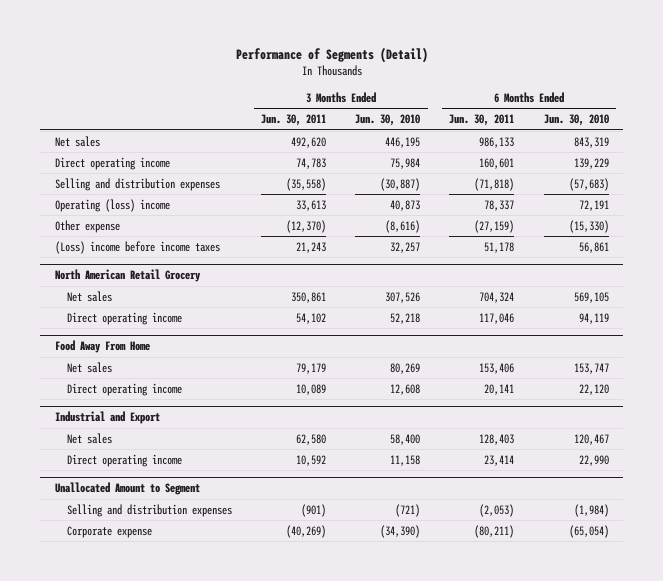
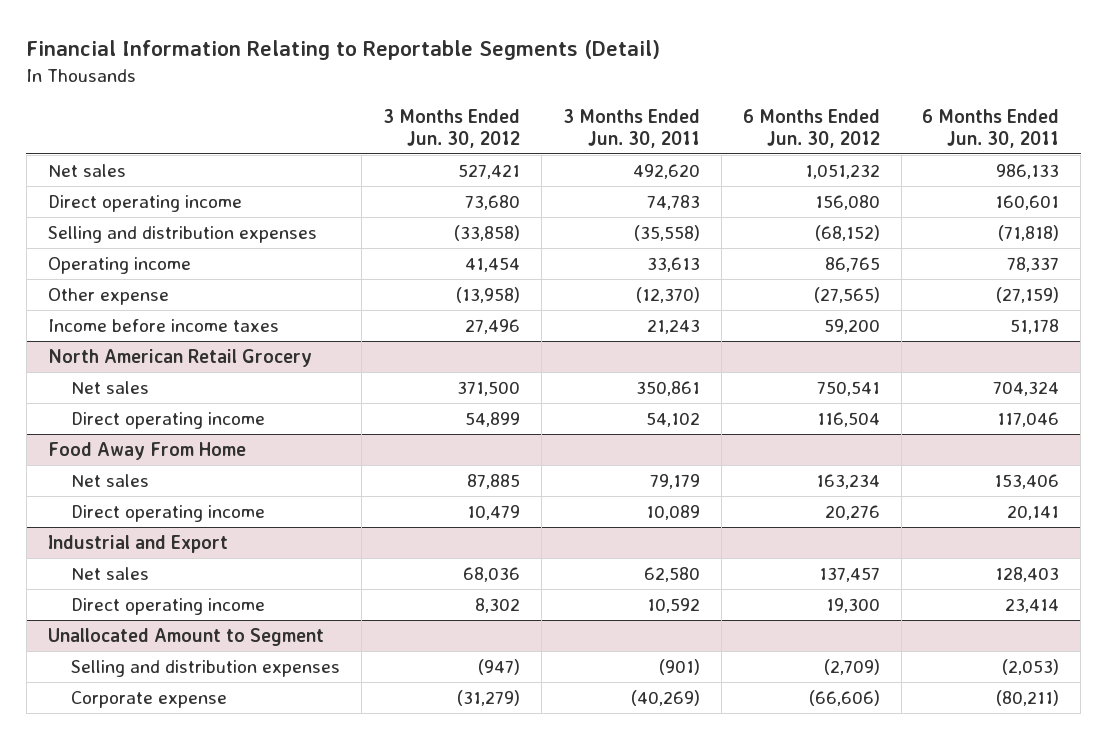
- Performance of Segments (Detail)
+ Financial Information Relating to Reportable Segments (Detail)
- | 3 Months Ended Jun. 30, 2011 | 3 Months Ended Jun. 30, 2010 | 6 Months Ended Jun. 30, 2011 | 6 Months Ended Jun. 30, 2010
+ | 3 Months Ended Jun. 30, 2012 | 3 Months Ended Jun. 30, 2011 | 6 Months Ended Jun. 30, 2012 | 6 Months Ended Jun. 30, 2011
- Operating (loss) income | 33,613 | 40,873 | 78,337 | 72,191
+ Operating income | 41,454 | 33,613 | 86,765 | 78,337
- (Loss) income before income taxes | 21,243 | 32,257 | 51,178 | 56,861
+ Income before income taxes | 27,496 | 21,243 | 59,200 | 51,178

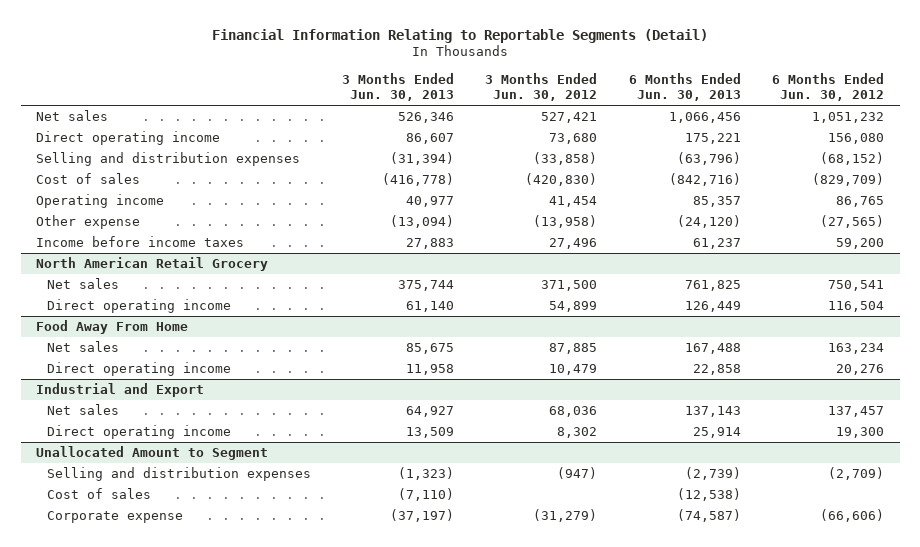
- | 3 Months Ended Jun. 30, 2012 | 3 Months Ended Jun. 30, 2011 | 6 Months Ended Jun. 30, 2012 | 6 Months Ended Jun. 30, 2011
+ | 3 Months Ended Jun. 30, 2013 | 3 Months Ended Jun. 30, 2012 | 6 Months Ended Jun. 30, 2013 | 6 Months Ended Jun. 30, 2012
+ Cost of sales | (416,778) | (420,830) | (842,716) | (829,709)
@ Unallocated Amount to Segment
+ Cost of sales | (7,110) | | (12,538) |

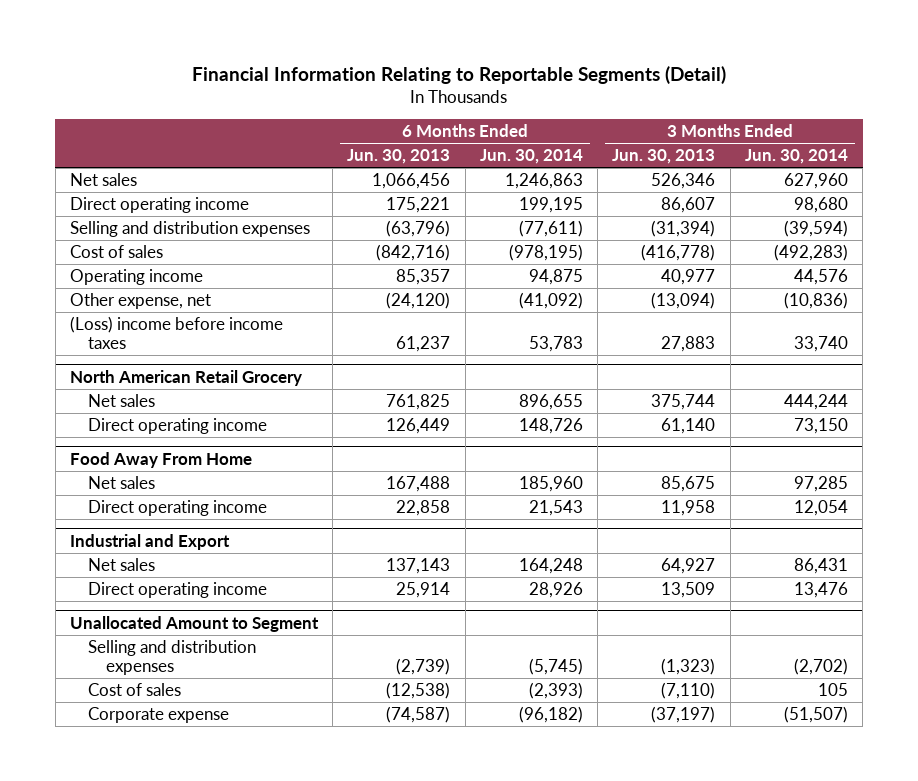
- | 3 Months Ended Jun. 30, 2013 | 3 Months Ended Jun. 30, 2012 | 6 Months Ended Jun. 30, 2013 | 6 Months Ended Jun. 30, 2012
+ | 6 Months Ended Jun. 30, 2013 | 6 Months Ended Jun. 30, 2014 | 3 Months Ended Jun. 30, 2013 | 3 Months Ended Jun. 30, 2014
- Other expense | (13,094) | (13,958) | (24,120) | (27,565)
- Income before income taxes | 27,883 | 27,496 | 61,237 | 59,200
+ Other expense, net | (24,120) | (41,092) | (13,094) | (10,836)
+ (Loss) income before income taxes | 61,237 | 53,783 | 27,883 | 33,740

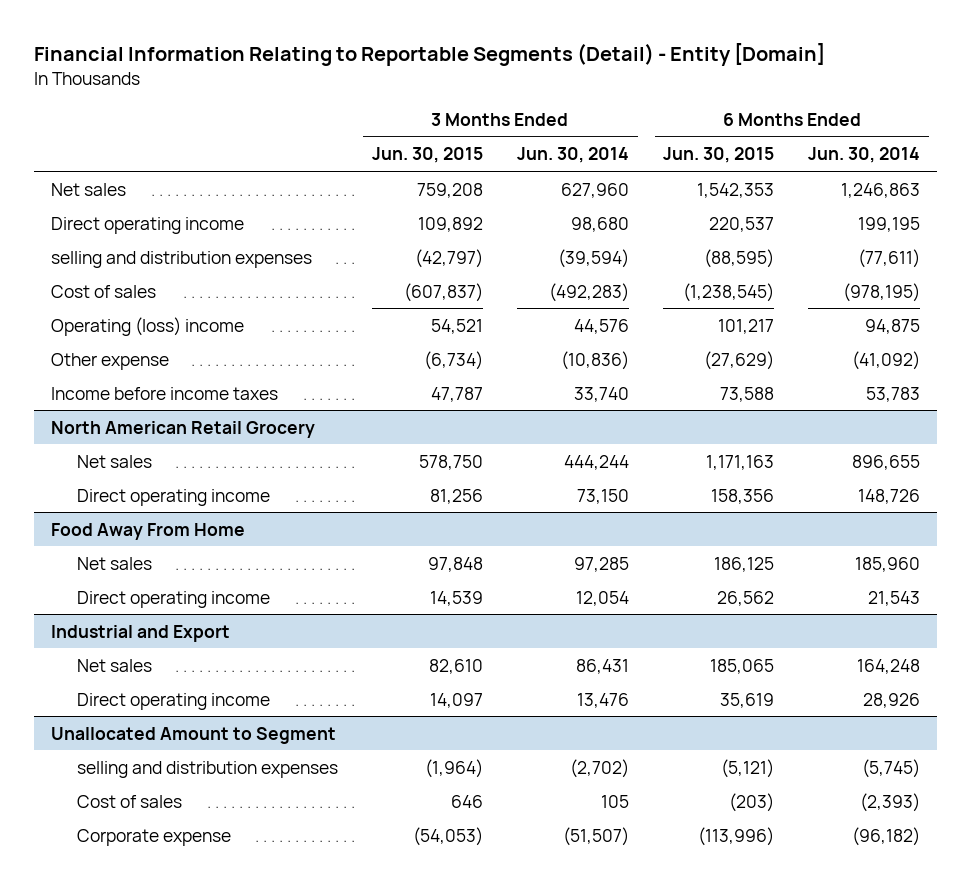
- Financial Information Relating to Reportable Segments (Detail)
+ Financial Information Relating to Reportable Segments (Detail) - Entity [Domain]
- | 6 Months Ended Jun. 30, 2013 | 6 Months Ended Jun. 30, 2014 | 3 Months Ended Jun. 30, 2013 | 3 Months Ended Jun. 30, 2014
+ | 3 Months Ended Jun. 30, 2015 | 3 Months Ended Jun. 30, 2014 | 6 Months Ended Jun. 30, 2015 | 6 Months Ended Jun. 30, 2014
- Selling and distribution expenses | (63,796) | (77,611) | (31,394) | (39,594)
+ selling and distribution expenses | (42,797) | (39,594) | (88,595) | (77,611)
- Operating income | 85,357 | 94,875 | 40,977 | 44,576
- Other expense, net | (24,120) | (41,092) | (13,094) | (10,836)
- (Loss) income before income taxes | 61,237 | 53,783 | 27,883 | 33,740
+ Operating (loss) income | 54,521 | 44,576 | 101,217 | 94,875
+ Other expense | (6,734) | (10,836) | (27,629) | (41,092)
+ Income before income taxes | 47,787 | 33,740 | 73,588 | 53,783
@ Unallocated Amount to Segment
- Selling and distribution expenses | (2,739) | (5,745) | (1,323) | (2,702)
+ selling and distribution expenses | (1,964) | (2,702) | (5,121) | (5,745)

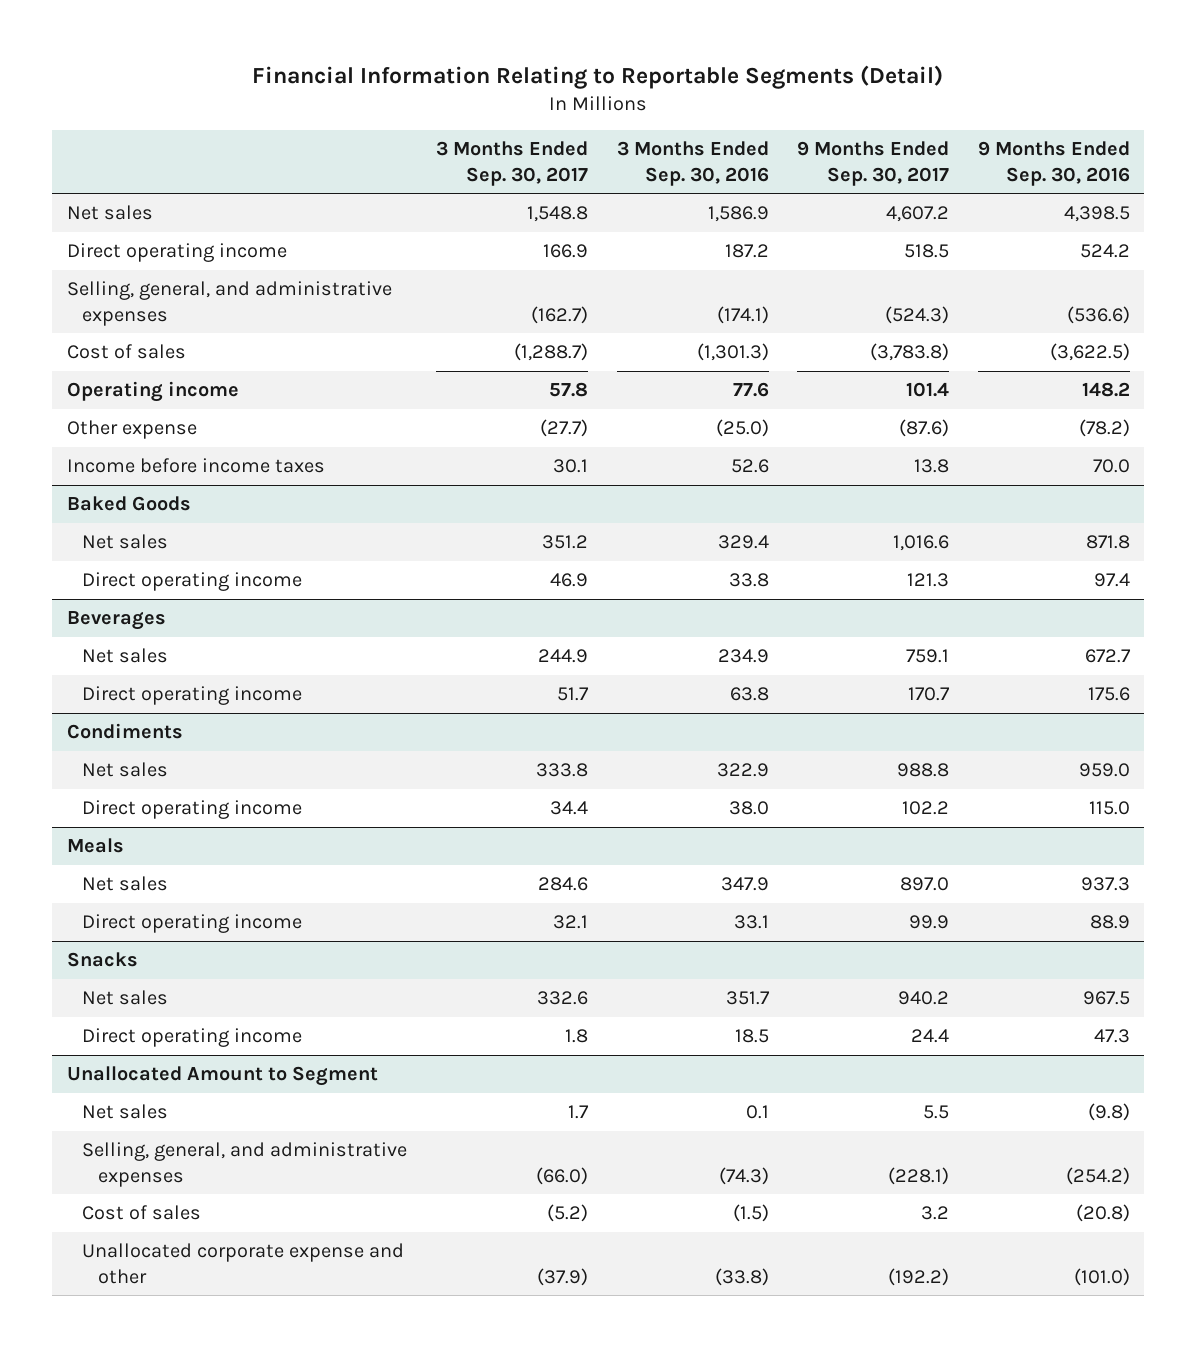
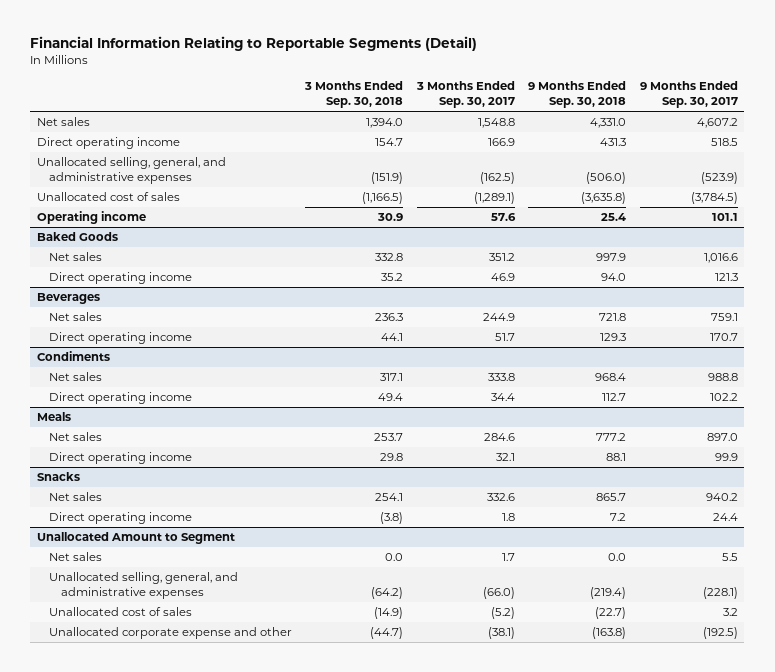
- | 3 Months Ended Sep. 30, 2017 | 3 Months Ended Sep. 30, 2016 | 9 Months Ended Sep. 30, 2017 | 9 Months Ended Sep. 30, 2016
+ | 3 Months Ended Sep. 30, 2018 | 3 Months Ended Sep. 30, 2017 | 9 Months Ended Sep. 30, 2018 | 9 Months Ended Sep. 30, 2017
- Selling, general, and administrative expenses | (162.7) | (174.1) | (524.3) | (536.6)
- Cost of sales | (1,288.7) | (1,301.3) | (3,783.8) | (3,622.5)
- Operating income | 57.8 | 77.6 | 101.4 | 148.2
- Other expense | (27.7) | (25.0) | (87.6) | (78.2)
- Income before income taxes | 30.1 | 52.6 | 13.8 | 70.0
+ Unallocated selling, general, and administrative expenses | (151.9) | (162.5) | (506.0) | (523.9)
+ Unallocated cost of sales | (1,166.5) | (1,289.1) | (3,635.8) | (3,784.5)
+ Operating income | 30.9 | 57.6 | 25.4 | 101.1
@ Unallocated Amount to Segment
- Selling, general, and administrative expenses | (66.0) | (74.3) | (228.1) | (254.2)
- Cost of sales | (5.2) | (1.5) | 3.2 | (20.8)
- Unallocated corporate expense and other | (37.9) | (33.8) | (192.2) | (101.0)
+ Unallocated selling, general, and administrative expenses | (64.2) | (66.0) | (219.4) | (228.1)
+ Unallocated cost of sales | (14.9) | (5.2) | (22.7) | 3.2
+ Unallocated corporate expense and other | (44.7) | (38.1) | (163.8) | (192.5)

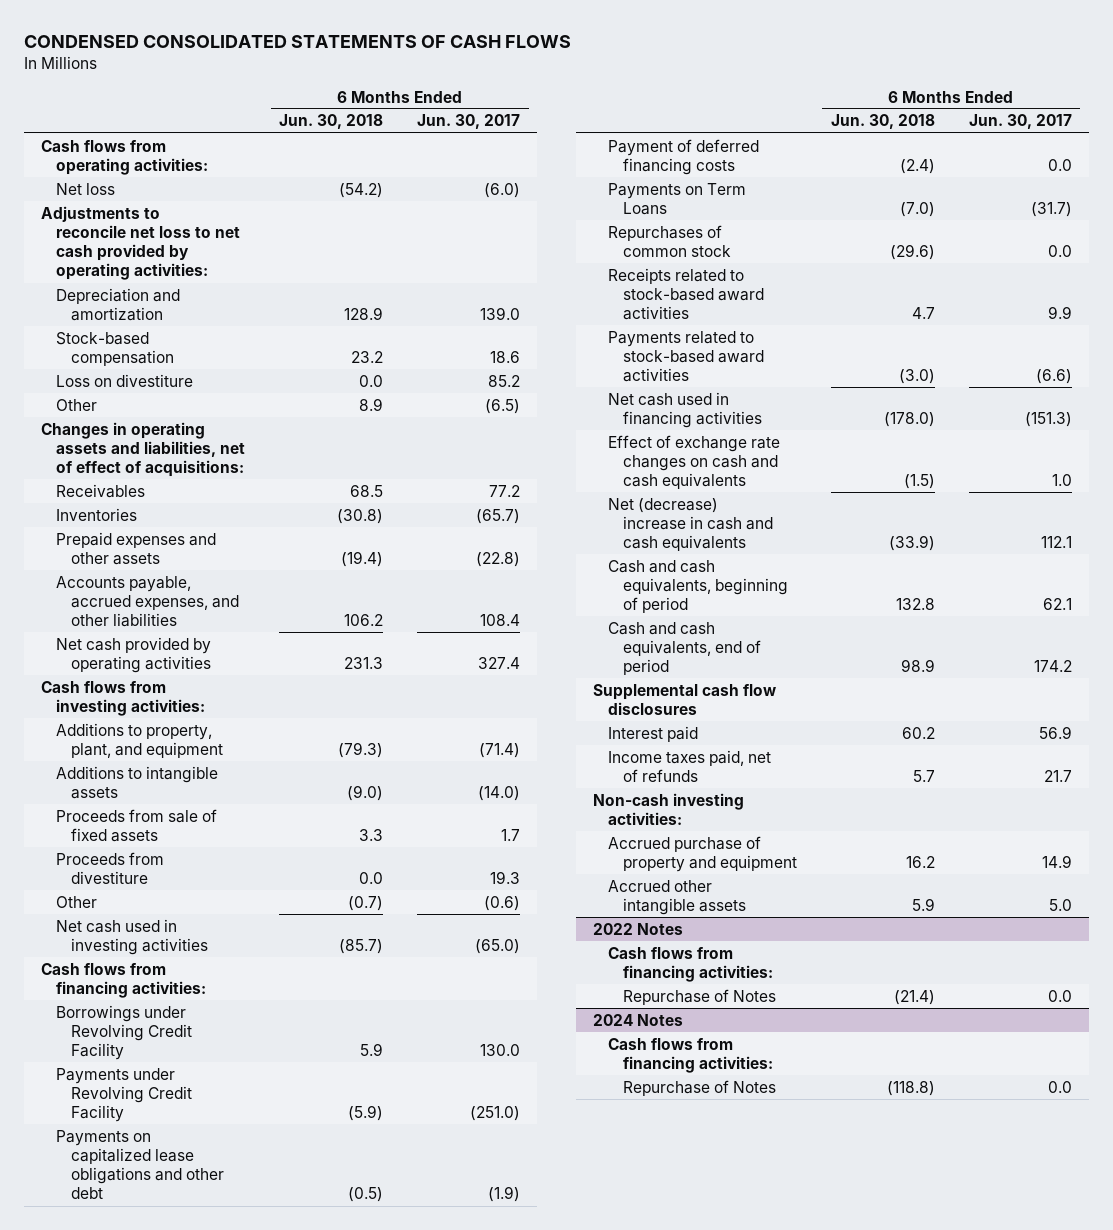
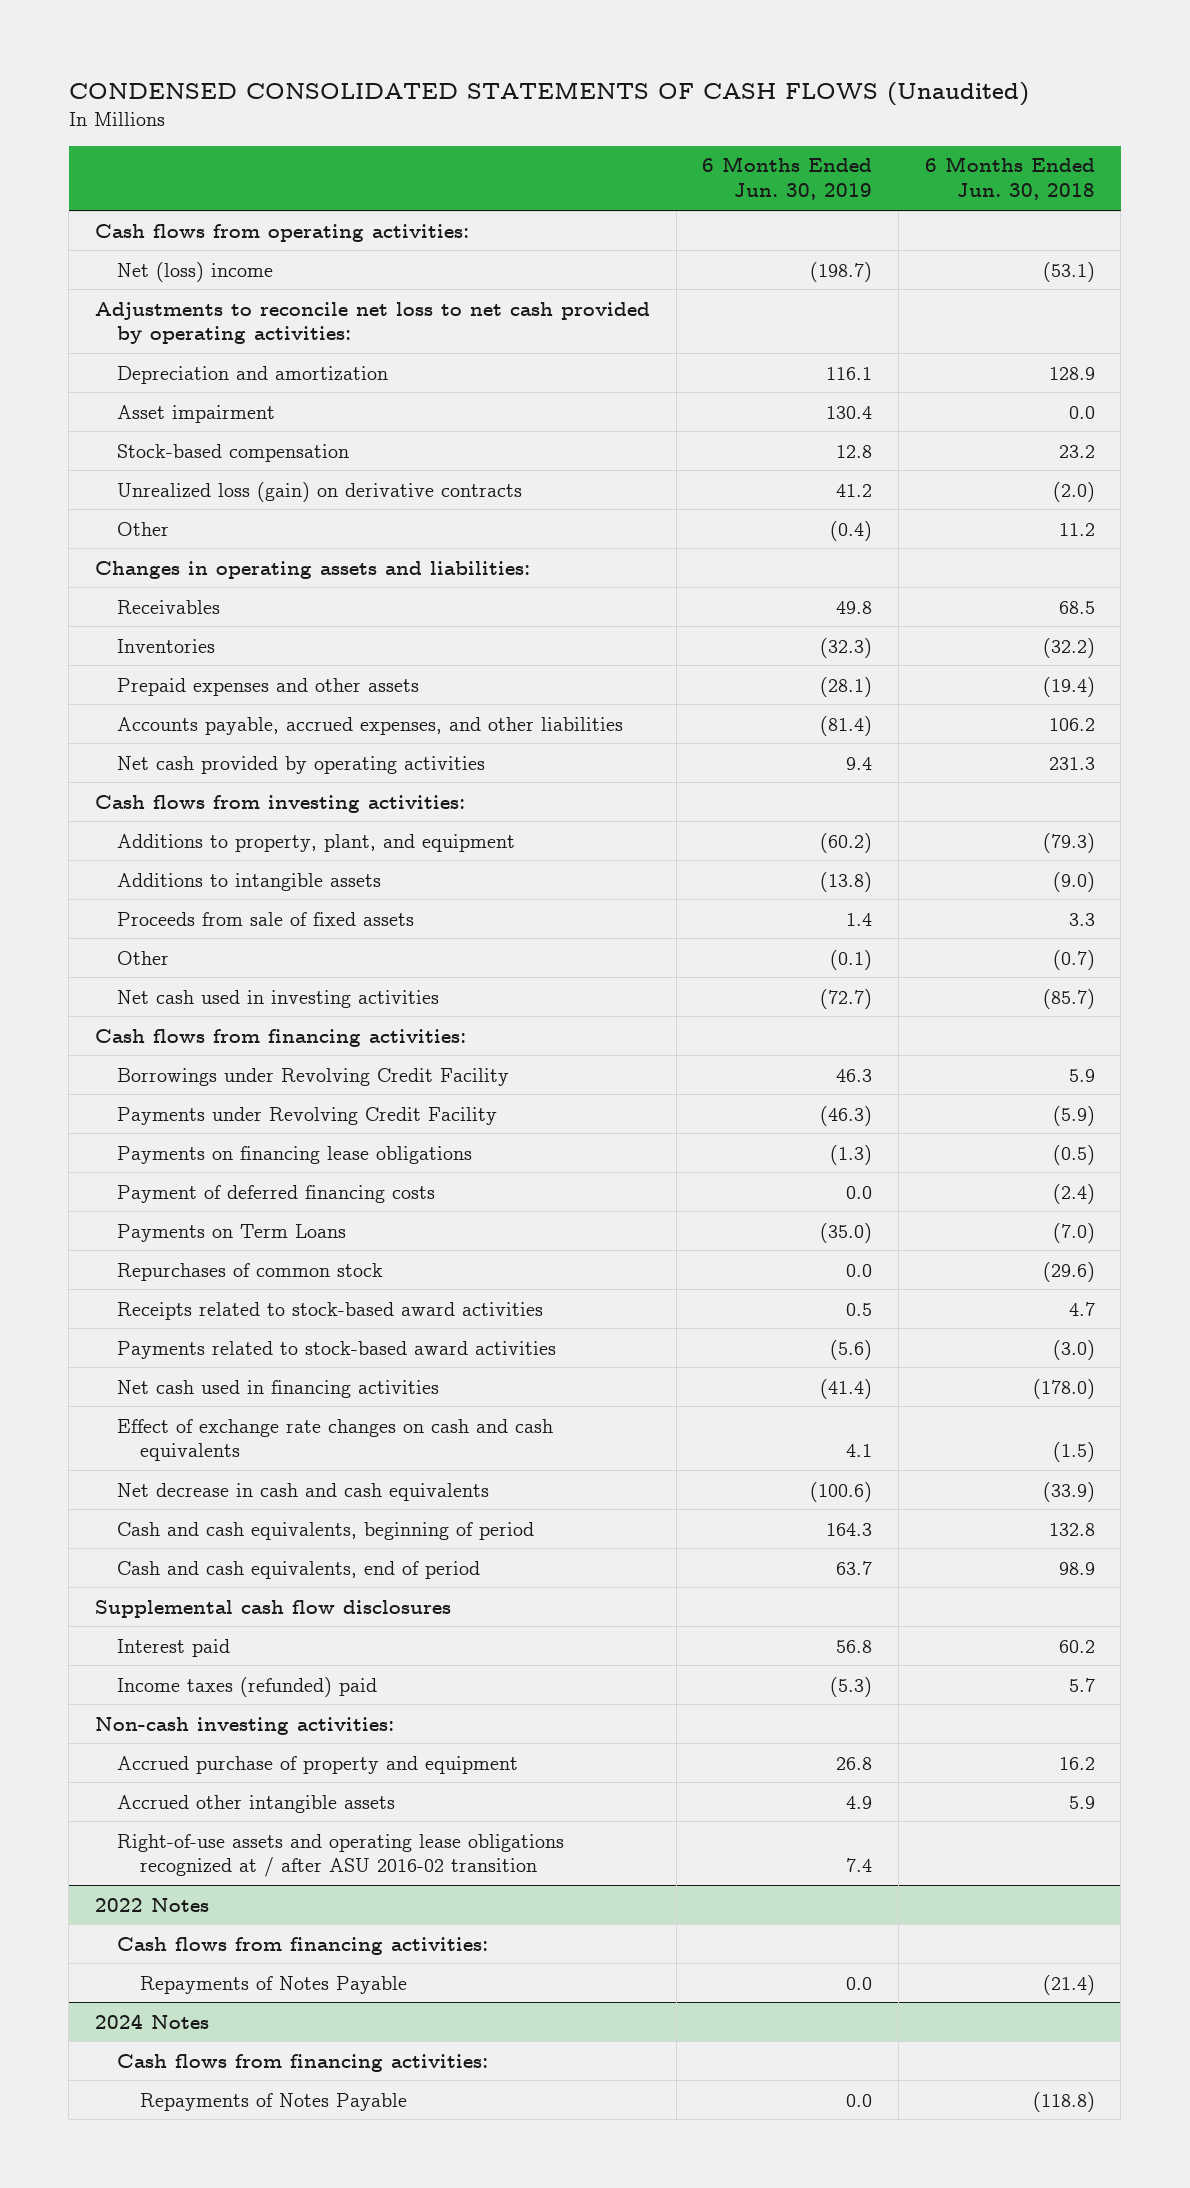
- CONDENSED CONSOLIDATED STATEMENTS OF CASH FLOWS
+ CONDENSED CONSOLIDATED STATEMENTS OF CASH FLOWS (Unaudited)
- | 6 Months Ended Jun. 30, 2018 | 6 Months Ended Jun. 30, 2017
+ | 6 Months Ended Jun. 30, 2019 | 6 Months Ended Jun. 30, 2018
- Net loss | (54.2) | (6.0)
+ Net (loss) income | (198.7) | (53.1)
+ Asset impairment | 130.4 | 0.0
- Loss on divestiture | 0.0 | 85.2
- Other | 8.9 | (6.5)
- Changes in operating assets and liabilities, net of effect of acquisitions:
+ Unrealized loss (gain) on derivative contracts | 41.2 | (2.0)
+ Other | (0.4) | 11.2
+ Changes in operating assets and liabilities:
- Inventories | (30.8) | (65.7)
+ Inventories | (32.3) | (32.2)
- Proceeds from divestiture | 0.0 | 19.3
- Payments on capitalized lease obligations and other debt | (0.5) | (1.9)
+ Payments on financing lease obligations | (1.3) | (0.5)
- Net (decrease) increase in cash and cash equivalents | (33.9) | 112.1
+ Net decrease in cash and cash equivalents | (100.6) | (33.9)
- Income taxes paid, net of refunds | 5.7 | 21.7
+ Income taxes (refunded) paid | (5.3) | 5.7
+ Right-of-use assets and operating lease obligations recognized at / after ASU 2016-02 transition | 7.4 |
@ 2022 Notes
- Repurchase of Notes | (21.4) | 0.0
+ Repayments of Notes Payable | 0.0 | (21.4)
@ 2024 Notes
- Repurchase of Notes | (118.8) | 0.0
+ Repayments of Notes Payable | 0.0 | (118.8)

